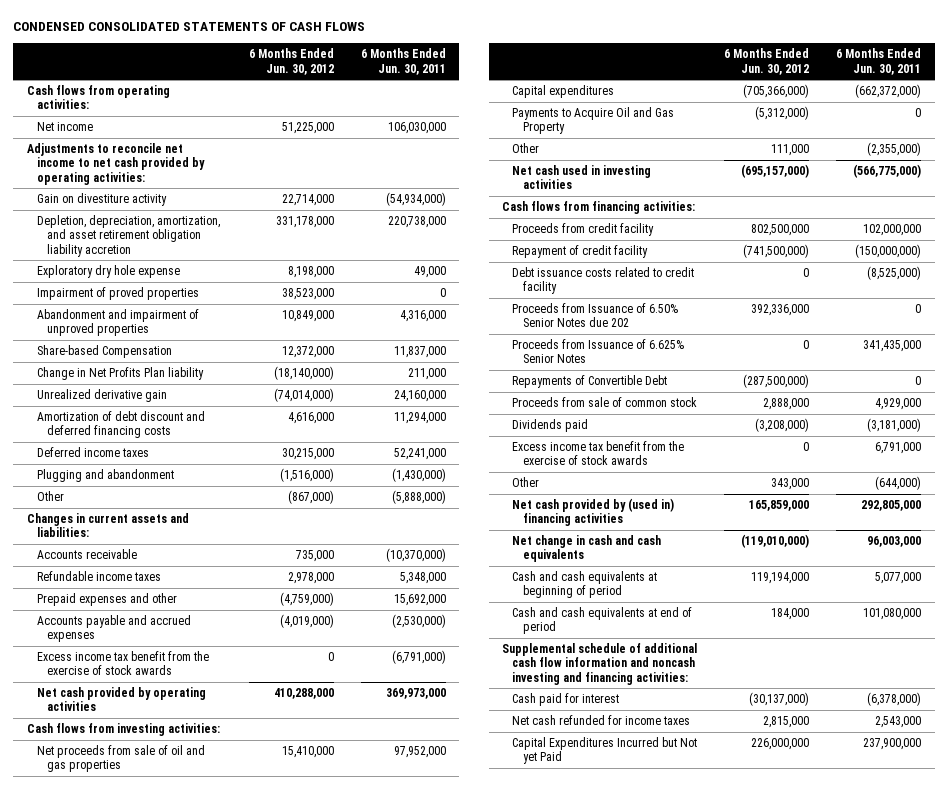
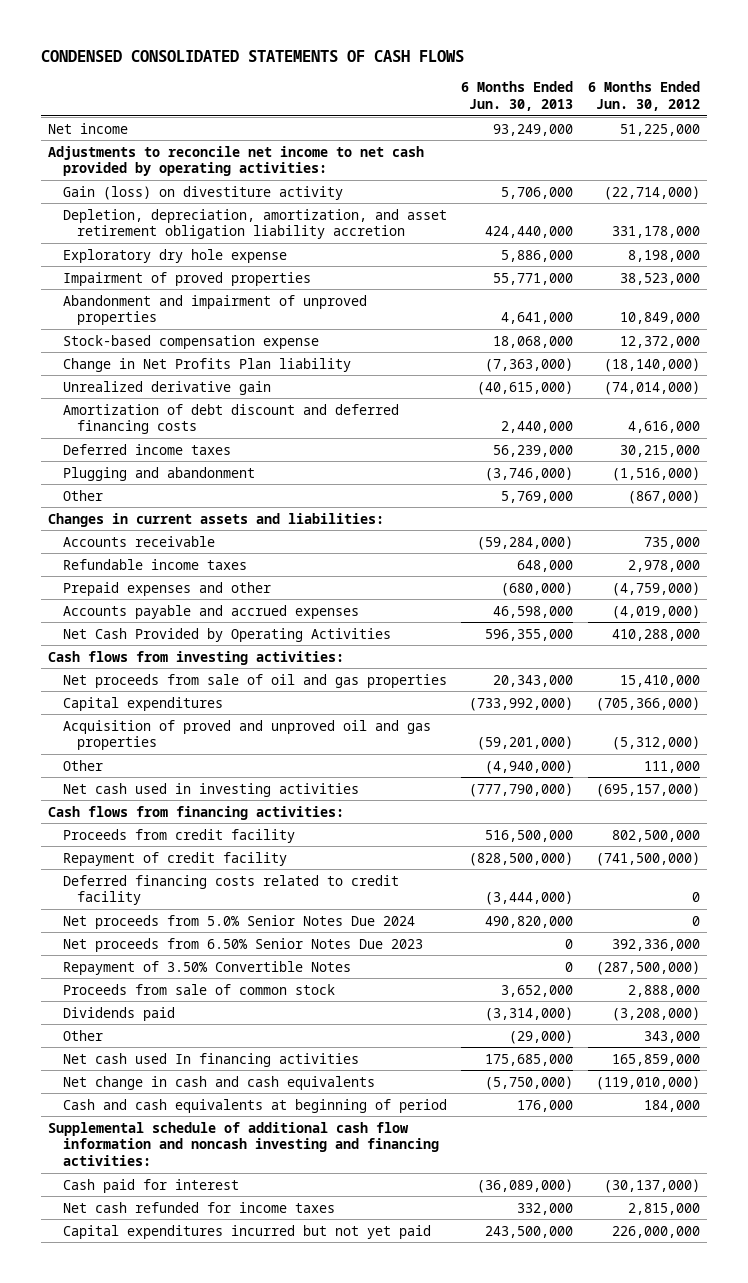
- | 6 Months Ended Jun. 30, 2012 | 6 Months Ended Jun. 30, 2011
+ | 6 Months Ended Jun. 30, 2013 | 6 Months Ended Jun. 30, 2012
- Cash flows from operating activities:
- Gain on divestiture activity | 22,714,000 | (54,934,000)
+ Gain (loss) on divestiture activity | 5,706,000 | (22,714,000)
- Share-based Compensation | 12,372,000 | 11,837,000
+ Stock-based compensation expense | 18,068,000 | 12,372,000
- Excess income tax benefit from the exercise of stock awards | 0 | (6,791,000)
- Net cash provided by operating activities | 410,288,000 | 369,973,000
+ Net Cash Provided by Operating Activities | 596,355,000 | 410,288,000
- Payments to Acquire Oil and Gas Property | (5,312,000) | 0
+ Acquisition of proved and unproved oil and gas properties | (59,201,000) | (5,312,000)
- Debt issuance costs related to credit facility | 0 | (8,525,000)
- Proceeds from Issuance of 6.50% Senior Notes due 202 | 392,336,000 | 0
- Proceeds from Issuance of 6.625% Senior Notes | 0 | 341,435,000
- Repayments of Convertible Debt | (287,500,000) | 0
+ Deferred financing costs related to credit facility | (3,444,000) | 0
+ Net proceeds from 5.0% Senior Notes Due 2024 | 490,820,000 | 0
+ Net proceeds from 6.50% Senior Notes Due 2023 | 0 | 392,336,000
+ Repayment of 3.50% Convertible Notes | 0 | (287,500,000)
- Excess income tax benefit from the exercise of stock awards | 0 | 6,791,000
- Net cash provided by (used in) financing activities | 165,859,000 | 292,805,000
+ Net cash used In financing activities | 175,685,000 | 165,859,000
- Cash and cash equivalents at beginning of period | 119,194,000 | 5,077,000
- Cash and cash equivalents at end of period | 184,000 | 101,080,000
+ Cash and cash equivalents at beginning of period | 176,000 | 184,000
- Capital Expenditures Incurred but Not yet Paid | 226,000,000 | 237,900,000
+ Capital expenditures incurred but not yet paid | 243,500,000 | 226,000,000

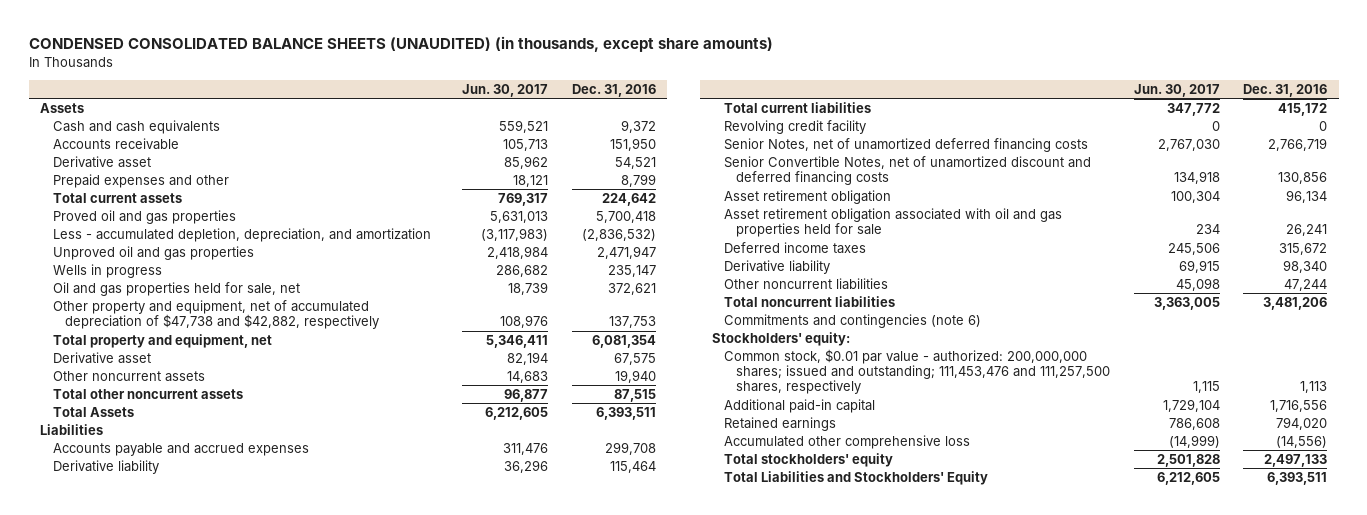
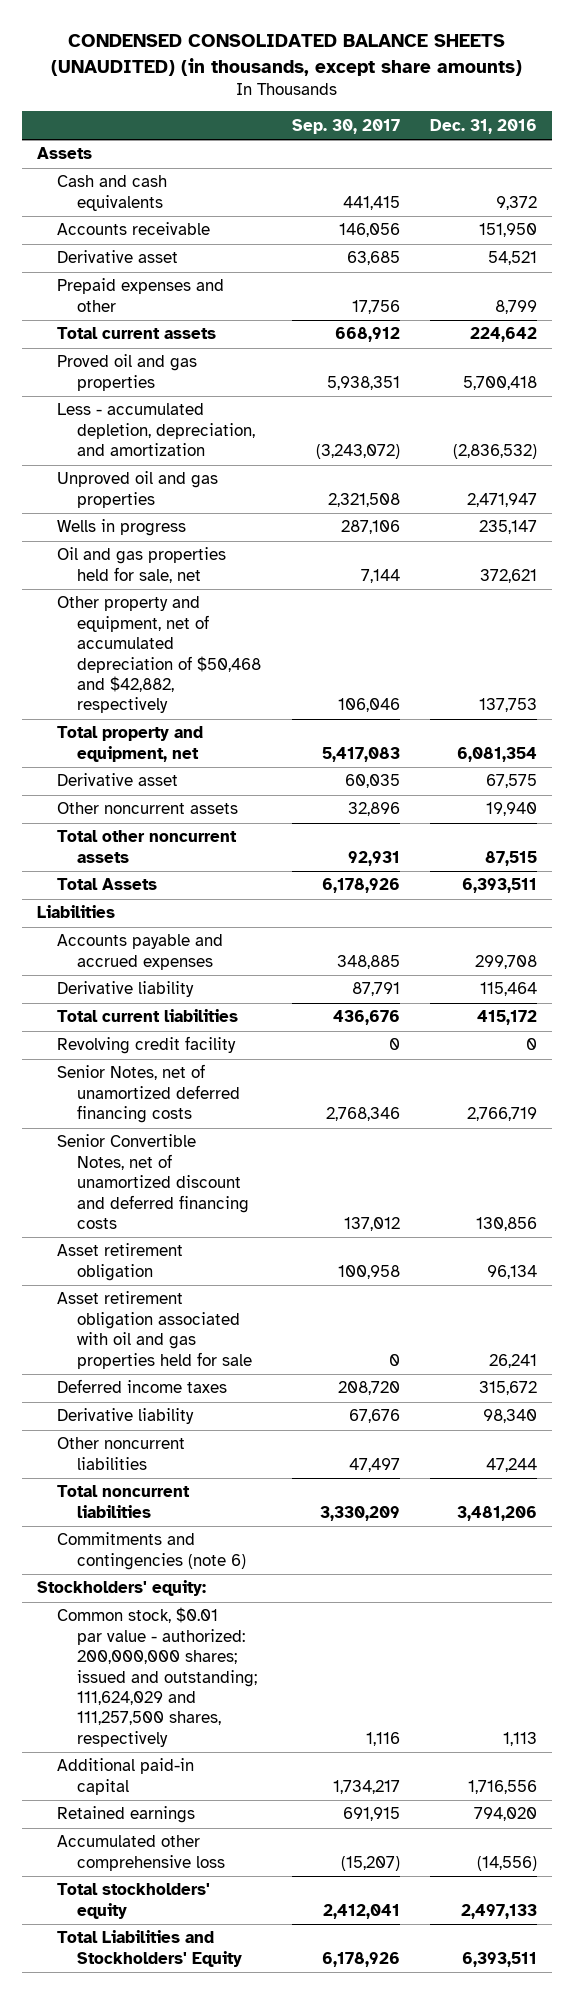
- | Jun. 30, 2017 | Dec. 31, 2016
+ | Sep. 30, 2017 | Dec. 31, 2016
- Other property and equipment, net of accumulated depreciation of $47,738 and $42,882, respectively | 108,976 | 137,753
+ Other property and equipment, net of accumulated depreciation of $50,468 and $42,882, respectively | 106,046 | 137,753
- Common stock, $0.01 par value - authorized: 200,000,000 shares; issued and outstanding; 111,453,476 and 111,257,500 shares, respectively | 1,115 | 1,113
+ Common stock, $0.01 par value - authorized: 200,000,000 shares; issued and outstanding; 111,624,029 and 111,257,500 shares, respectively | 1,116 | 1,113

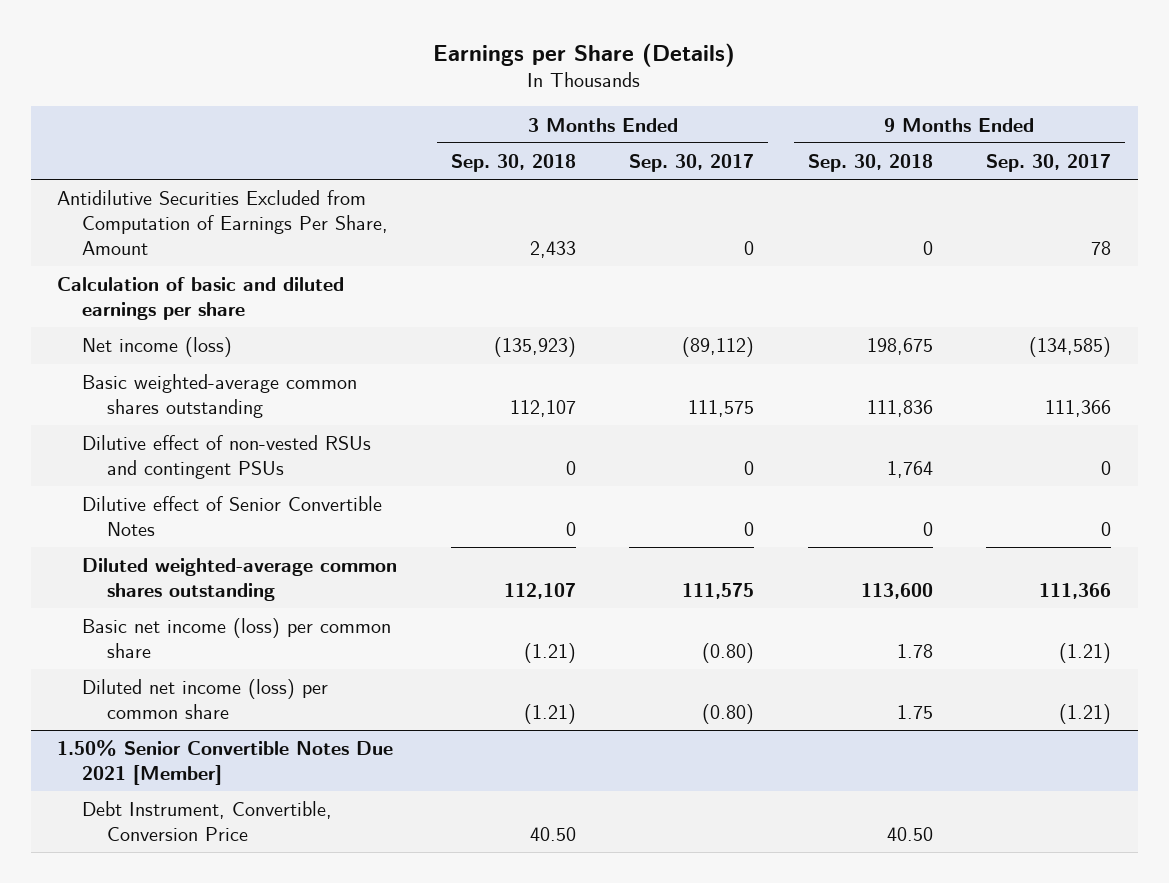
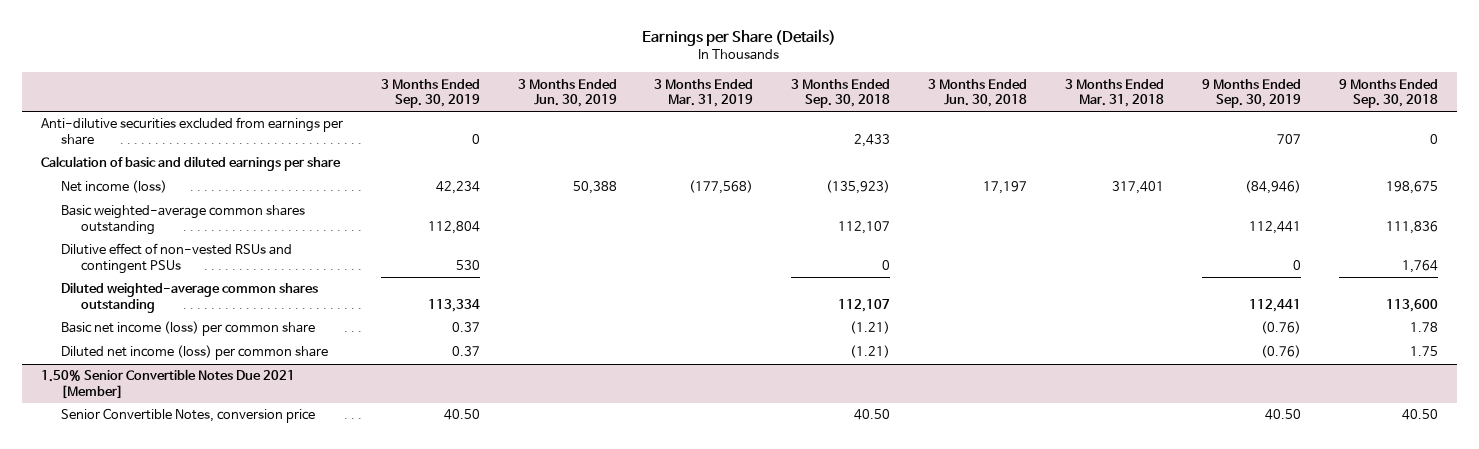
- | 3 Months Ended Sep. 30, 2018 | 3 Months Ended Sep. 30, 2017 | 9 Months Ended Sep. 30, 2018 | 9 Months Ended Sep. 30, 2017
+ | 3 Months Ended Sep. 30, 2019 | 3 Months Ended Jun. 30, 2019 | 3 Months Ended Mar. 31, 2019 | 3 Months Ended Sep. 30, 2018 | 3 Months Ended Jun. 30, 2018 | 3 Months Ended Mar. 31, 2018 | 9 Months Ended Sep. 30, 2019 | 9 Months Ended Sep. 30, 2018
- Antidilutive Securities Excluded from Computation of Earnings Per Share, Amount | 2,433 | 0 | 0 | 78
+ Anti-dilutive securities excluded from earnings per share | 0 | | | 2,433 | | | 707 | 0
- Dilutive effect of Senior Convertible Notes | 0 | 0 | 0 | 0
@ 1.50% Senior Convertible Notes Due 2021 [Member]
- Debt Instrument, Convertible, Conversion Price | 40.50 | | 40.50 |
+ Senior Convertible Notes, conversion price | 40.50 | | | 40.50 | | | 40.50 | 40.50

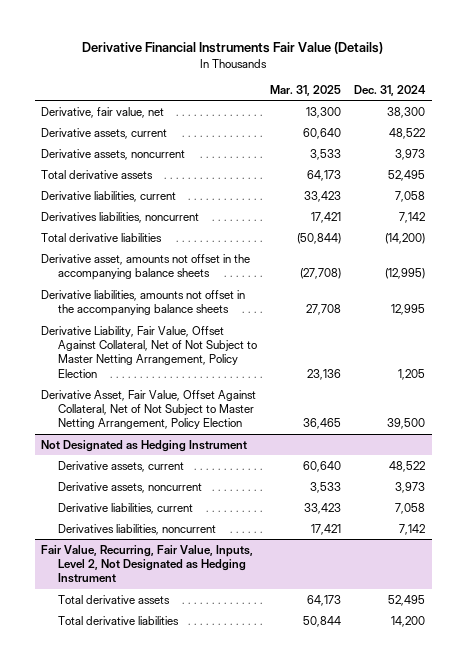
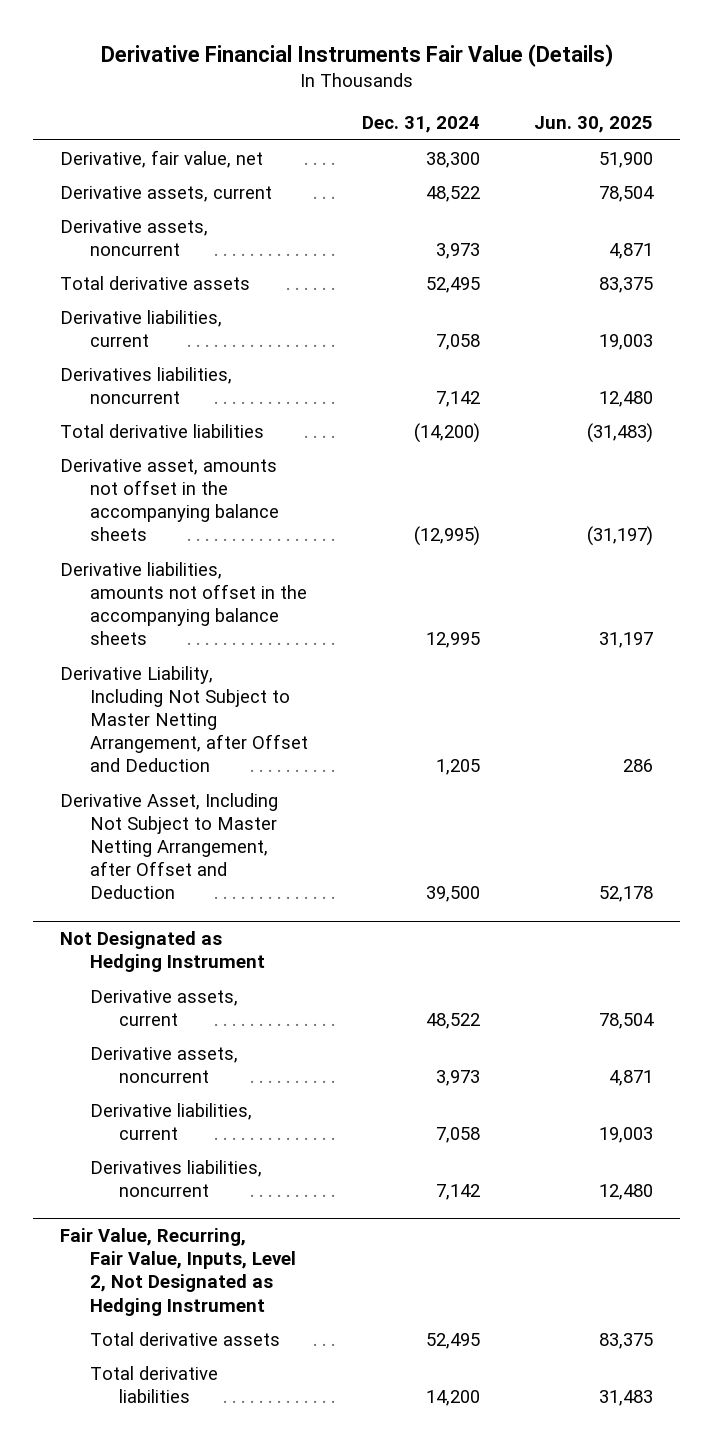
- | Mar. 31, 2025 | Dec. 31, 2024
+ | Dec. 31, 2024 | Jun. 30, 2025
- Derivative Liability, Fair Value, Offset Against Collateral, Net of Not Subject to Master Netting Arrangement, Policy Election | 23,136 | 1,205
- Derivative Asset, Fair Value, Offset Against Collateral, Net of Not Subject to Master Netting Arrangement, Policy Election | 36,465 | 39,500
+ Derivative Liability, Including Not Subject to Master Netting Arrangement, after Offset and Deduction | 1,205 | 286
+ Derivative Asset, Including Not Subject to Master Netting Arrangement, after Offset and Deduction | 39,500 | 52,178

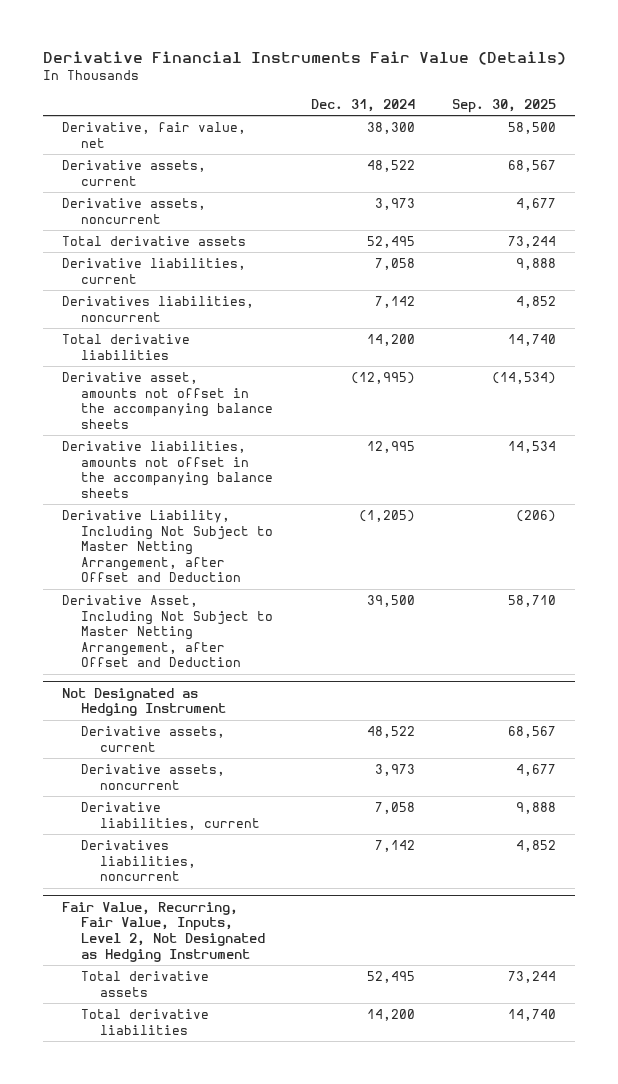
- | Dec. 31, 2024 | Jun. 30, 2025
+ | Dec. 31, 2024 | Sep. 30, 2025
- Total derivative liabilities | (14,200) | (31,483)
+ Total derivative liabilities | 14,200 | 14,740
- Derivative Liability, Including Not Subject to Master Netting Arrangement, after Offset and Deduction | 1,205 | 286
+ Derivative Liability, Including Not Subject to Master Netting Arrangement, after Offset and Deduction | (1,205) | (206)

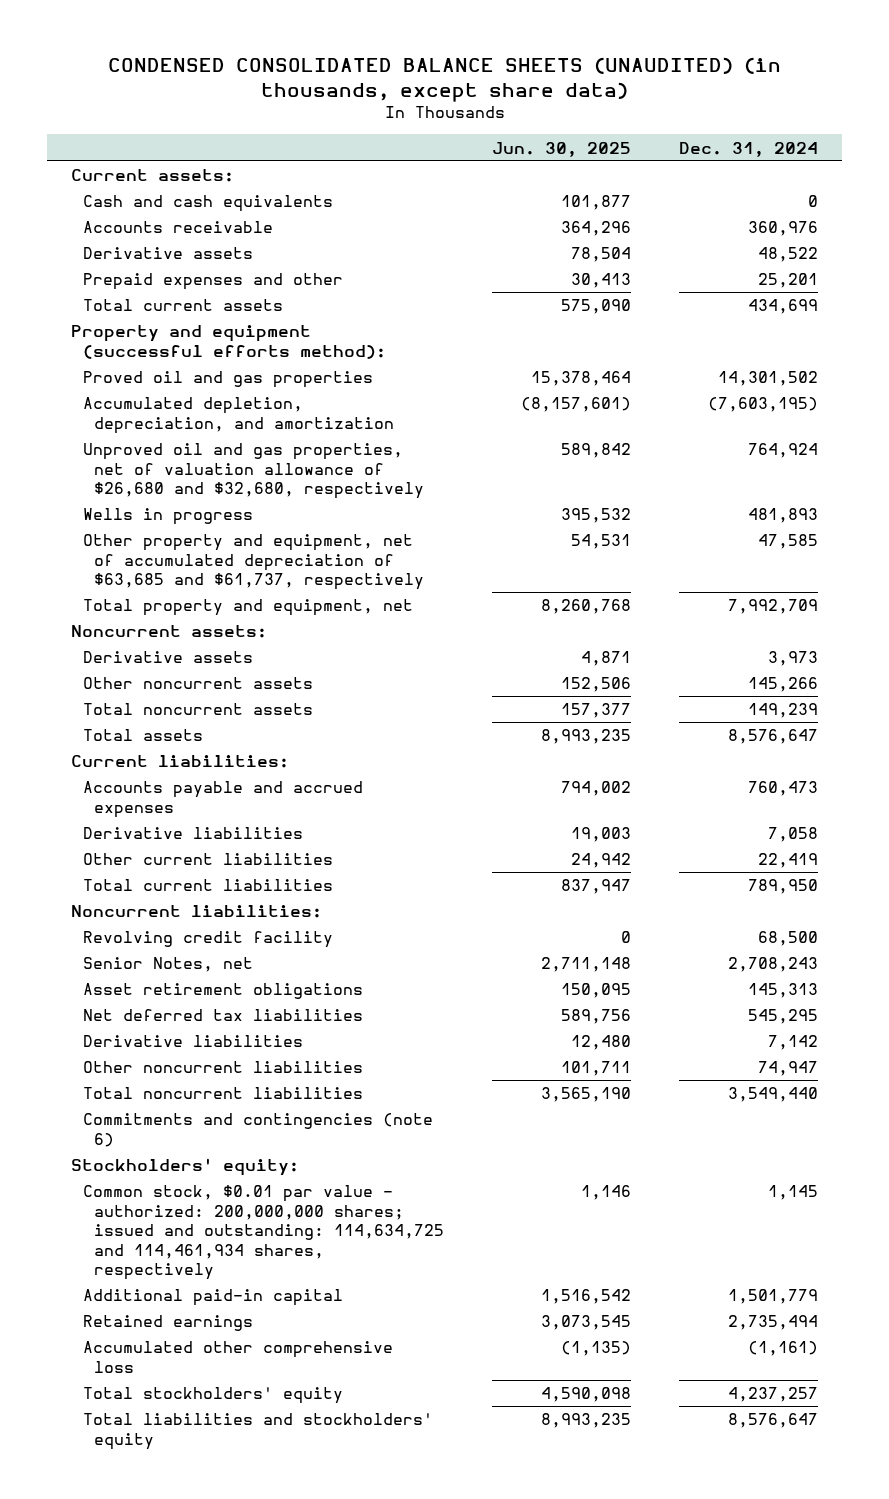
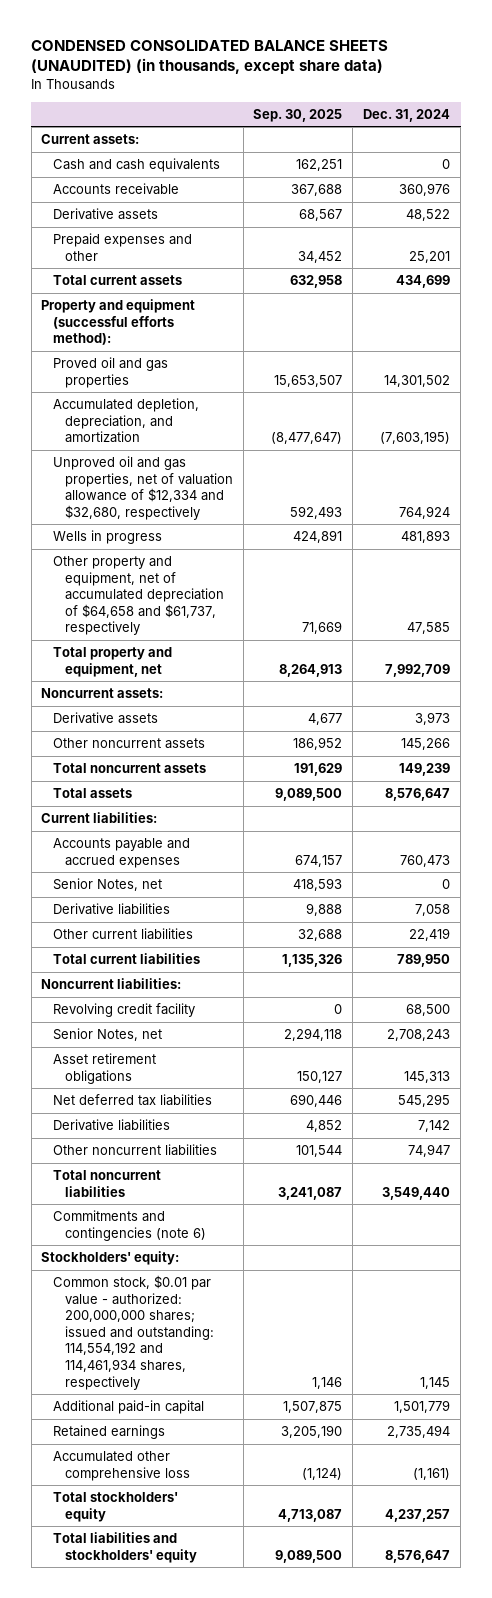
- | Jun. 30, 2025 | Dec. 31, 2024
+ | Sep. 30, 2025 | Dec. 31, 2024
- Unproved oil and gas properties, net of valuation allowance of $26,680 and $32,680, respectively | 589,842 | 764,924
+ Unproved oil and gas properties, net of valuation allowance of $12,334 and $32,680, respectively | 592,493 | 764,924
- Other property and equipment, net of accumulated depreciation of $63,685 and $61,737, respectively | 54,531 | 47,585
+ Other property and equipment, net of accumulated depreciation of $64,658 and $61,737, respectively | 71,669 | 47,585
+ Senior Notes, net | 418,593 | 0
- Common stock, $0.01 par value - authorized: 200,000,000 shares; issued and outstanding: 114,634,725 and 114,461,934 shares, respectively | 1,146 | 1,145
+ Common stock, $0.01 par value - authorized: 200,000,000 shares; issued and outstanding: 114,554,192 and 114,461,934 shares, respectively | 1,146 | 1,145

